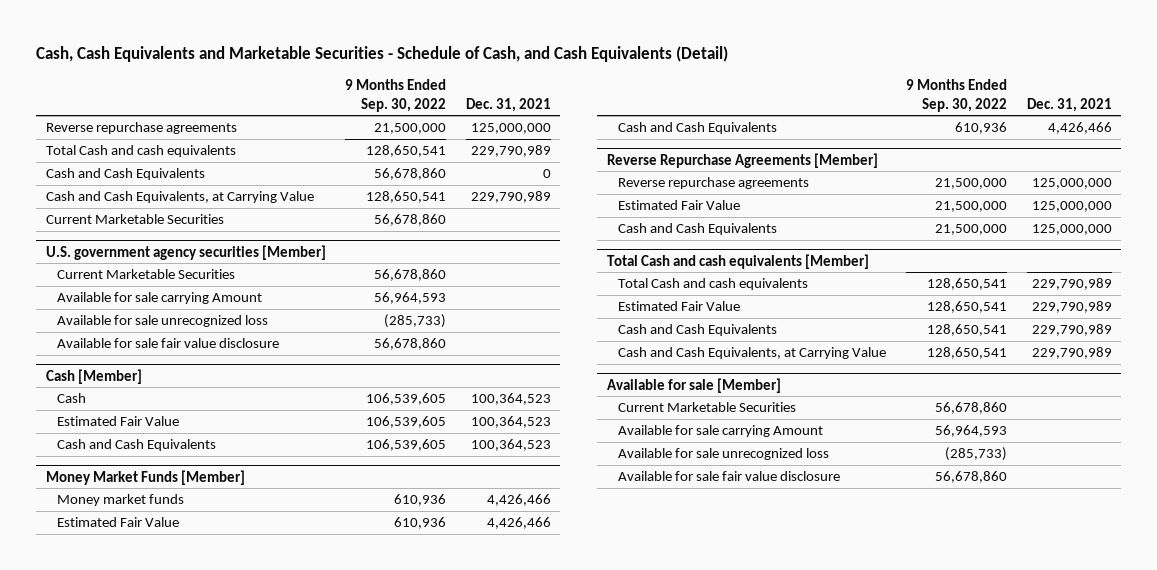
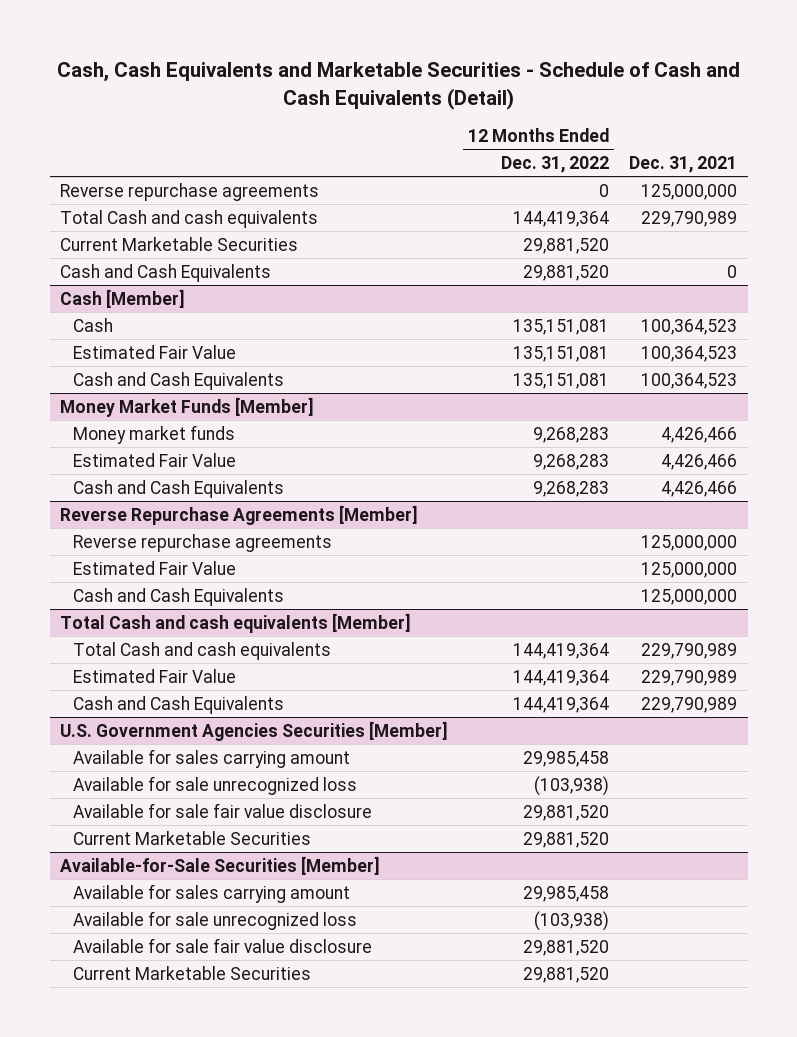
- Cash, Cash Equivalents and Marketable Securities - Schedule of Cash, and Cash Equivalents (Detail)
+ Cash, Cash Equivalents and Marketable Securities - Schedule of Cash and Cash Equivalents (Detail)
- | 9 Months Ended Sep. 30, 2022 | Dec. 31, 2021
+ | 12 Months Ended Dec. 31, 2022 | Dec. 31, 2021
- Cash and Cash Equivalents, at Carrying Value | 128,650,541 | 229,790,989
- U.S. government agency securities [Member]
- Current Marketable Securities | 56,678,860 |
- Available for sale carrying Amount | 56,964,593 |
- Available for sale unrecognized loss | (285,733) |
- Available for sale fair value disclosure | 56,678,860 |
moved down: Cash and Cash Equivalents | 29,881,520 | 0
@ Total Cash and cash equivalents [Member]
- Cash and Cash Equivalents, at Carrying Value | 128,650,541 | 229,790,989
- Available for sale [Member]
+ U.S. Government Agencies Securities [Member]
+ Available for sales carrying amount | 29,985,458 |
+ Available for sale unrecognized loss | (103,938) |
+ Available for sale fair value disclosure | 29,881,520 |
- Available for sale carrying Amount | 56,964,593 |
+ Available-for-Sale Securities [Member]
+ Available for sales carrying amount | 29,985,458 |
+ Current Marketable Securities | 29,881,520 |

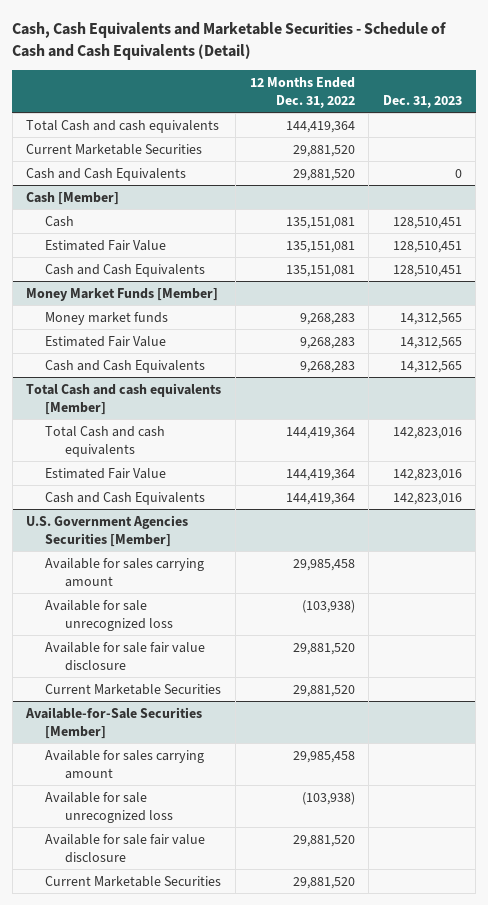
- | 12 Months Ended Dec. 31, 2022 | Dec. 31, 2021
+ | 12 Months Ended Dec. 31, 2022 | Dec. 31, 2023
- Reverse repurchase agreements | 0 | 125,000,000
- Reverse Repurchase Agreements [Member]
- Reverse repurchase agreements | | 125,000,000
- Estimated Fair Value | | 125,000,000
- Cash and Cash Equivalents | | 125,000,000

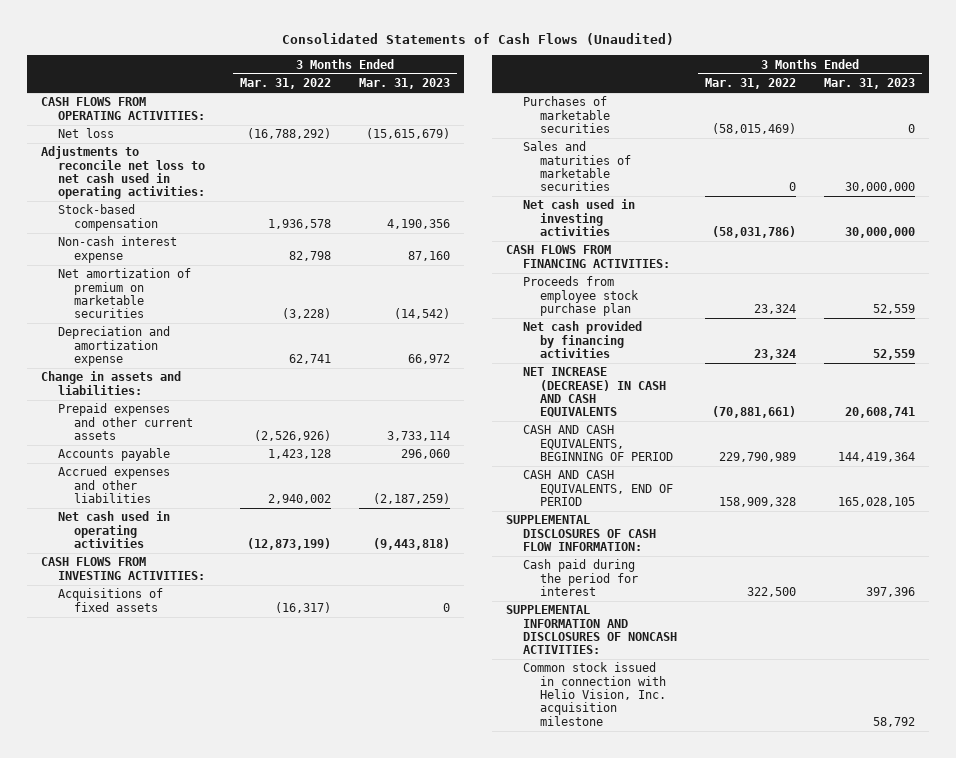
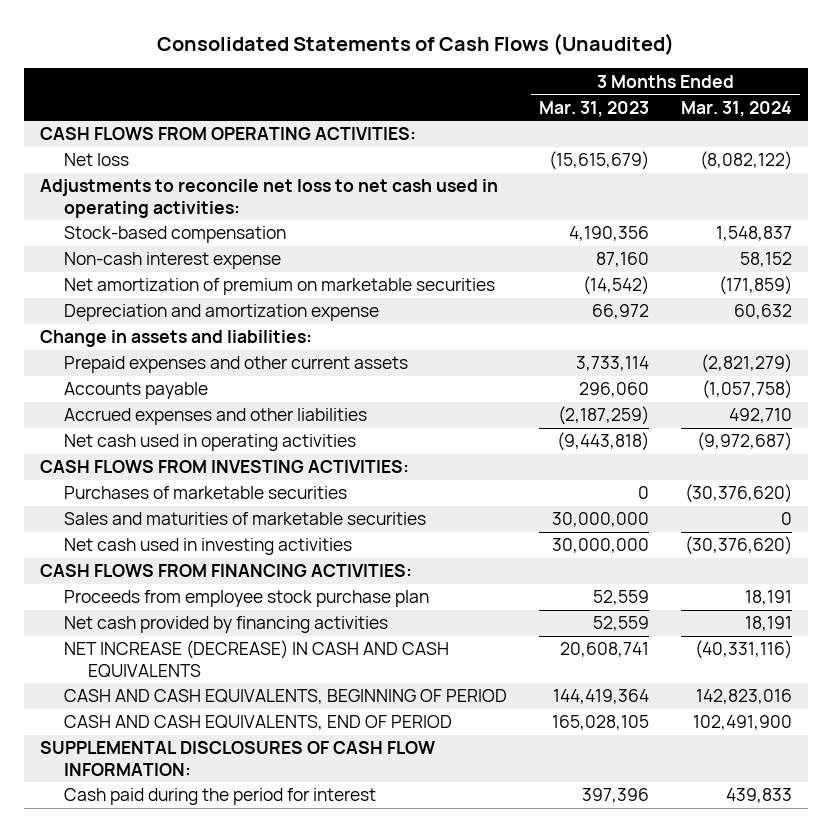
- | 3 Months Ended Mar. 31, 2022 | 3 Months Ended Mar. 31, 2023
+ | 3 Months Ended Mar. 31, 2023 | 3 Months Ended Mar. 31, 2024
- Acquisitions of fixed assets | (16,317) | 0
- SUPPLEMENTAL INFORMATION AND DISCLOSURES OF NONCASH ACTIVITIES:
- Common stock issued in connection with Helio Vision, Inc. acquisition milestone | | 58,792

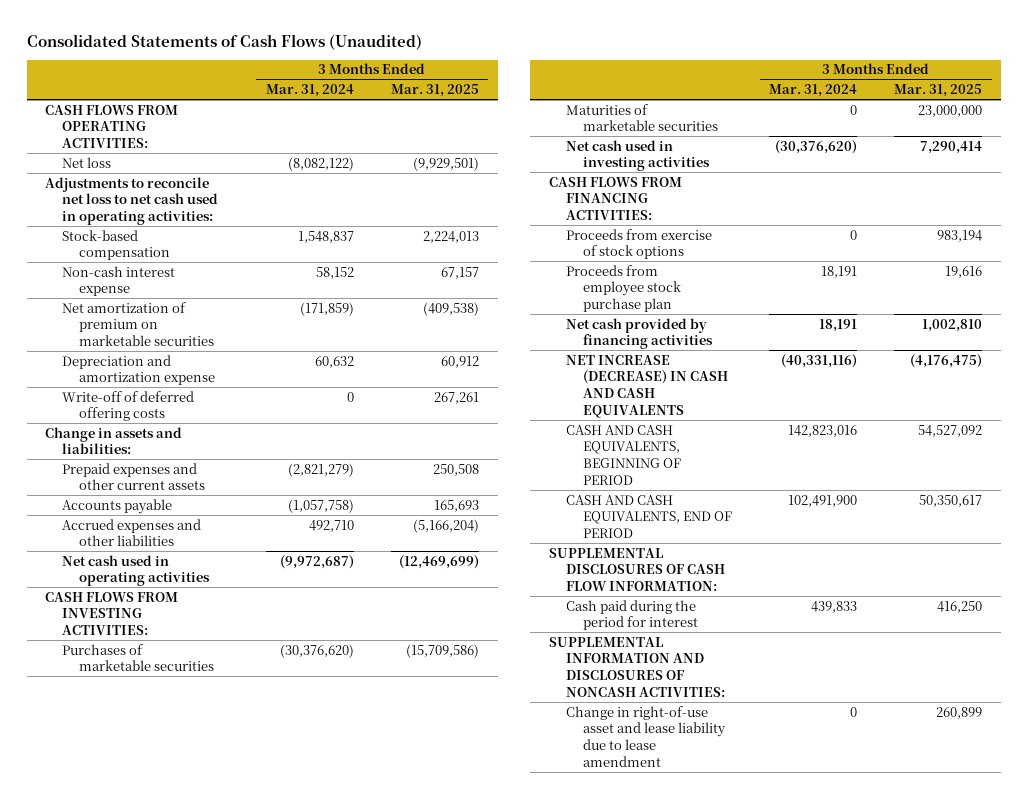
- | 3 Months Ended Mar. 31, 2023 | 3 Months Ended Mar. 31, 2024
+ | 3 Months Ended Mar. 31, 2024 | 3 Months Ended Mar. 31, 2025
+ Write-off of deferred offering costs | 0 | 267,261
- Sales and maturities of marketable securities | 30,000,000 | 0
+ Maturities of marketable securities | 0 | 23,000,000
+ Proceeds from exercise of stock options | 0 | 983,194
+ SUPPLEMENTAL INFORMATION AND DISCLOSURES OF NONCASH ACTIVITIES:
+ Change in right-of-use asset and lease liability due to lease amendment | 0 | 260,899

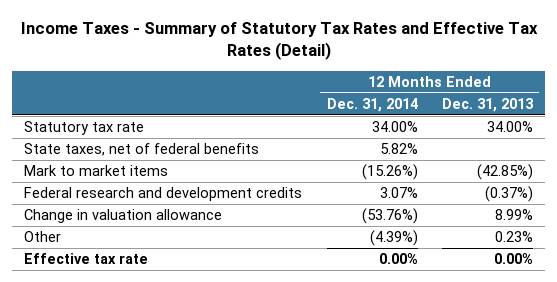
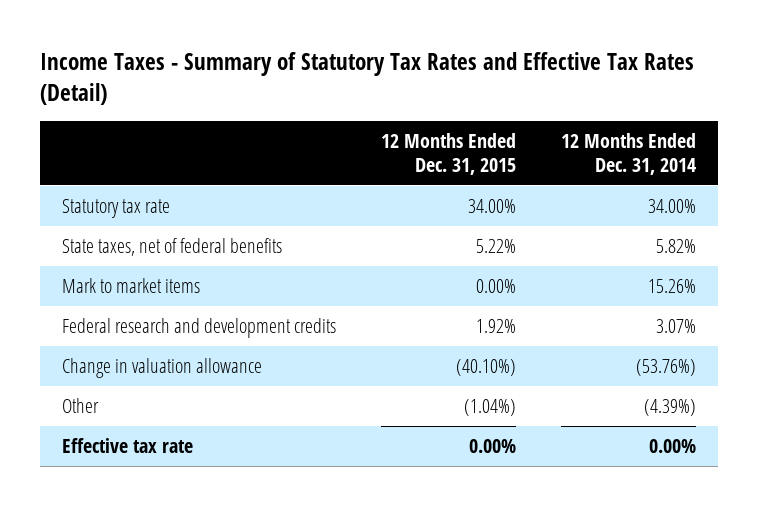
- | 12 Months Ended Dec. 31, 2014 | 12 Months Ended Dec. 31, 2013
+ | 12 Months Ended Dec. 31, 2015 | 12 Months Ended Dec. 31, 2014
- Mark to market items | (15.26%) | (42.85%)
+ Mark to market items | 0.00% | 15.26%

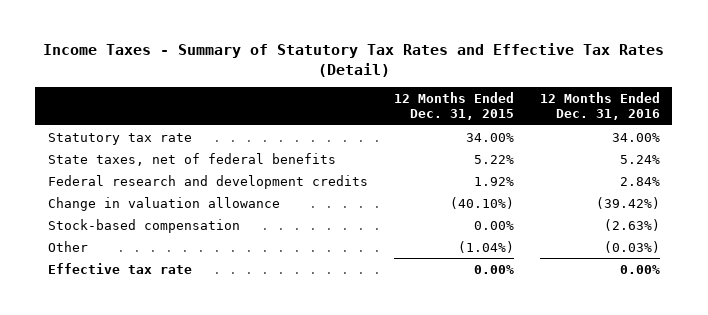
- | 12 Months Ended Dec. 31, 2015 | 12 Months Ended Dec. 31, 2014
+ | 12 Months Ended Dec. 31, 2015 | 12 Months Ended Dec. 31, 2016
- Mark to market items | 0.00% | 15.26%
+ Stock-based compensation | 0.00% | (2.63%)

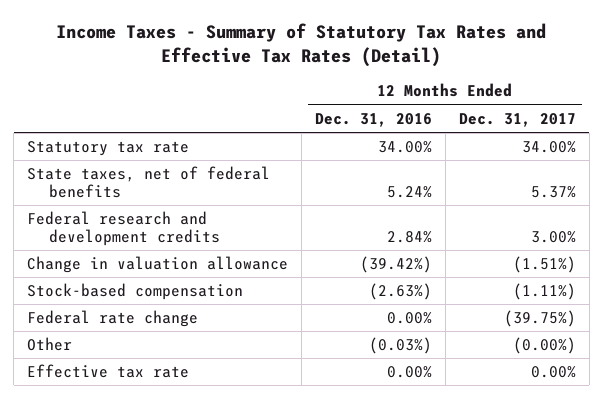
- | 12 Months Ended Dec. 31, 2015 | 12 Months Ended Dec. 31, 2016
+ | 12 Months Ended Dec. 31, 2016 | 12 Months Ended Dec. 31, 2017
+ Federal rate change | 0.00% | (39.75%)

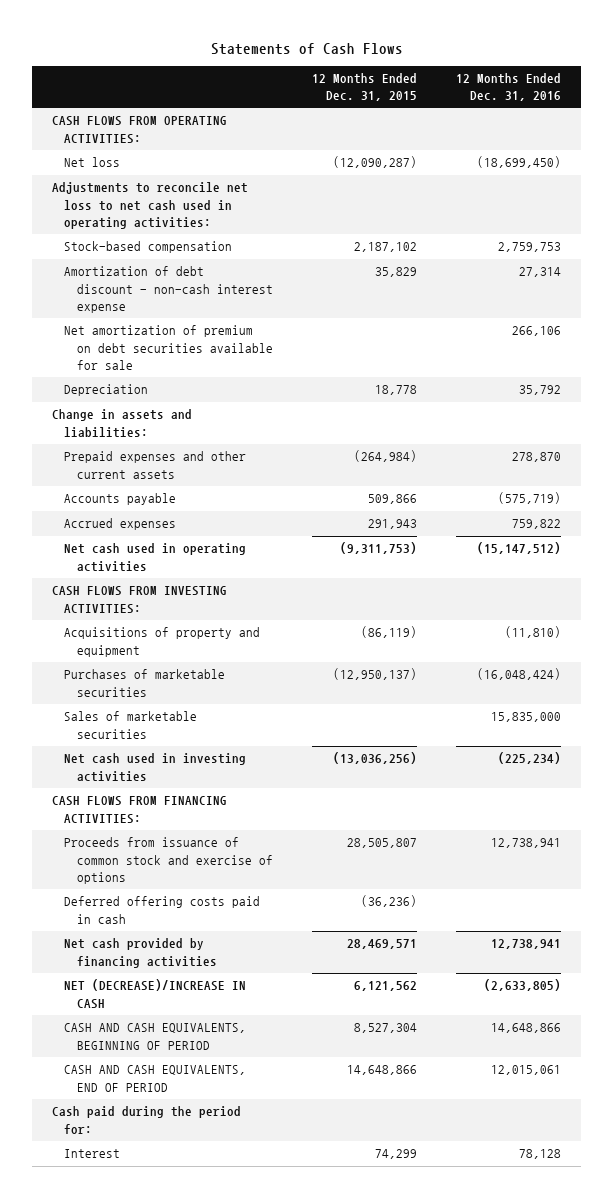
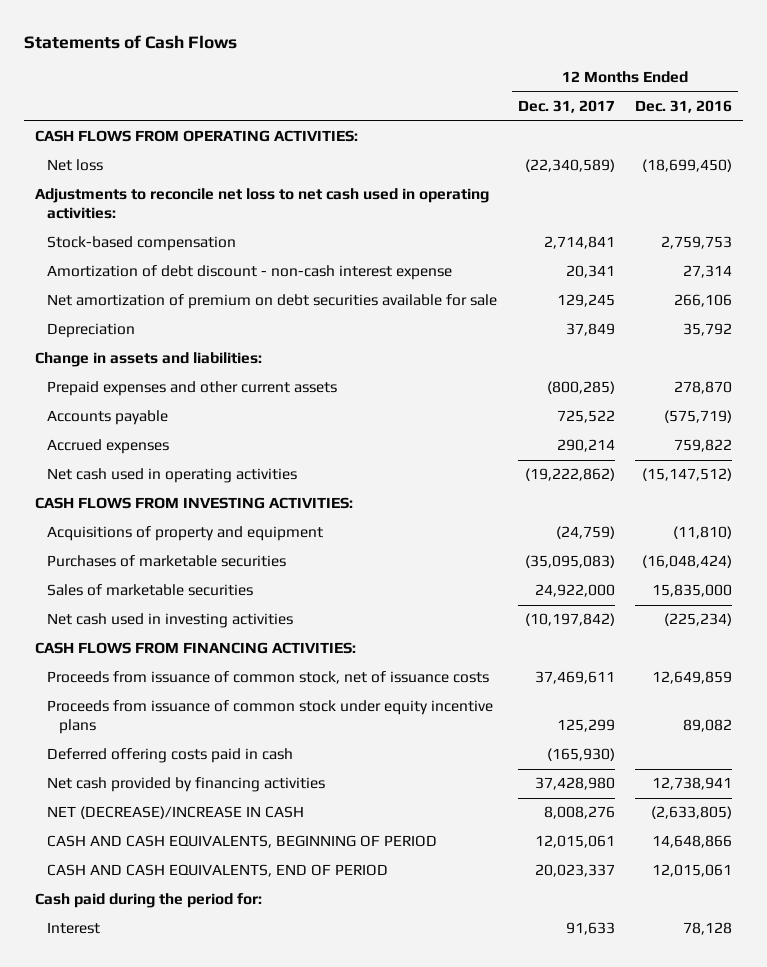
- | 12 Months Ended Dec. 31, 2015 | 12 Months Ended Dec. 31, 2016
+ | 12 Months Ended Dec. 31, 2017 | 12 Months Ended Dec. 31, 2016
- Proceeds from issuance of common stock and exercise of options | 28,505,807 | 12,738,941
+ Proceeds from issuance of common stock, net of issuance costs | 37,469,611 | 12,649,859
+ Proceeds from issuance of common stock under equity incentive plans | 125,299 | 89,082

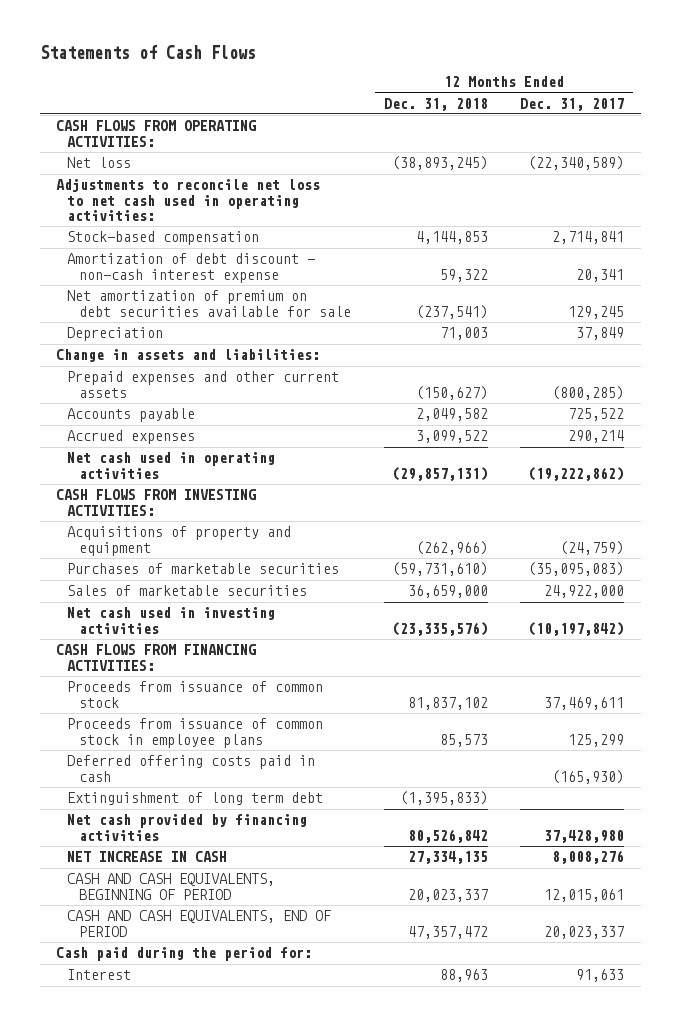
- | 12 Months Ended Dec. 31, 2017 | 12 Months Ended Dec. 31, 2016
+ | 12 Months Ended Dec. 31, 2018 | 12 Months Ended Dec. 31, 2017
- Proceeds from issuance of common stock, net of issuance costs | 37,469,611 | 12,649,859
- Proceeds from issuance of common stock under equity incentive plans | 125,299 | 89,082
+ Proceeds from issuance of common stock | 81,837,102 | 37,469,611
+ Proceeds from issuance of common stock in employee plans | 85,573 | 125,299
+ Extinguishment of long term debt | (1,395,833) |
- NET (DECREASE)/INCREASE IN CASH | 8,008,276 | (2,633,805)
+ NET INCREASE IN CASH | 27,334,135 | 8,008,276

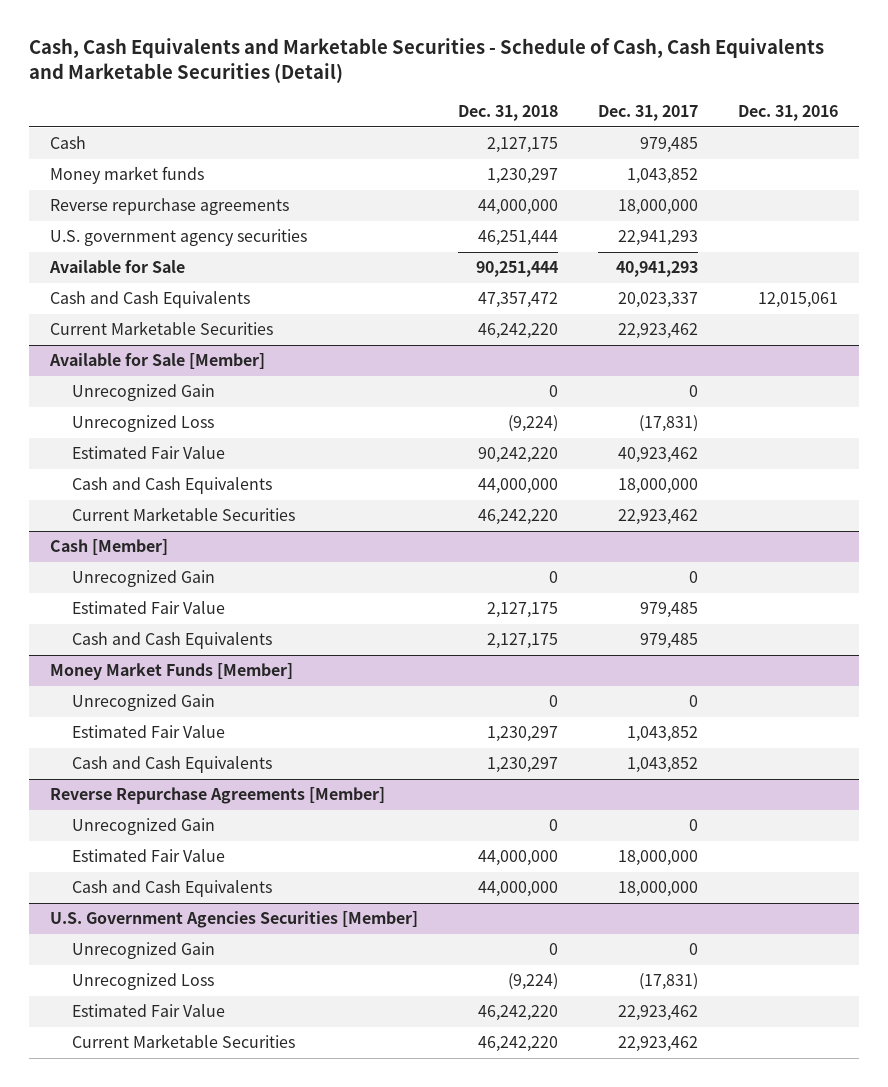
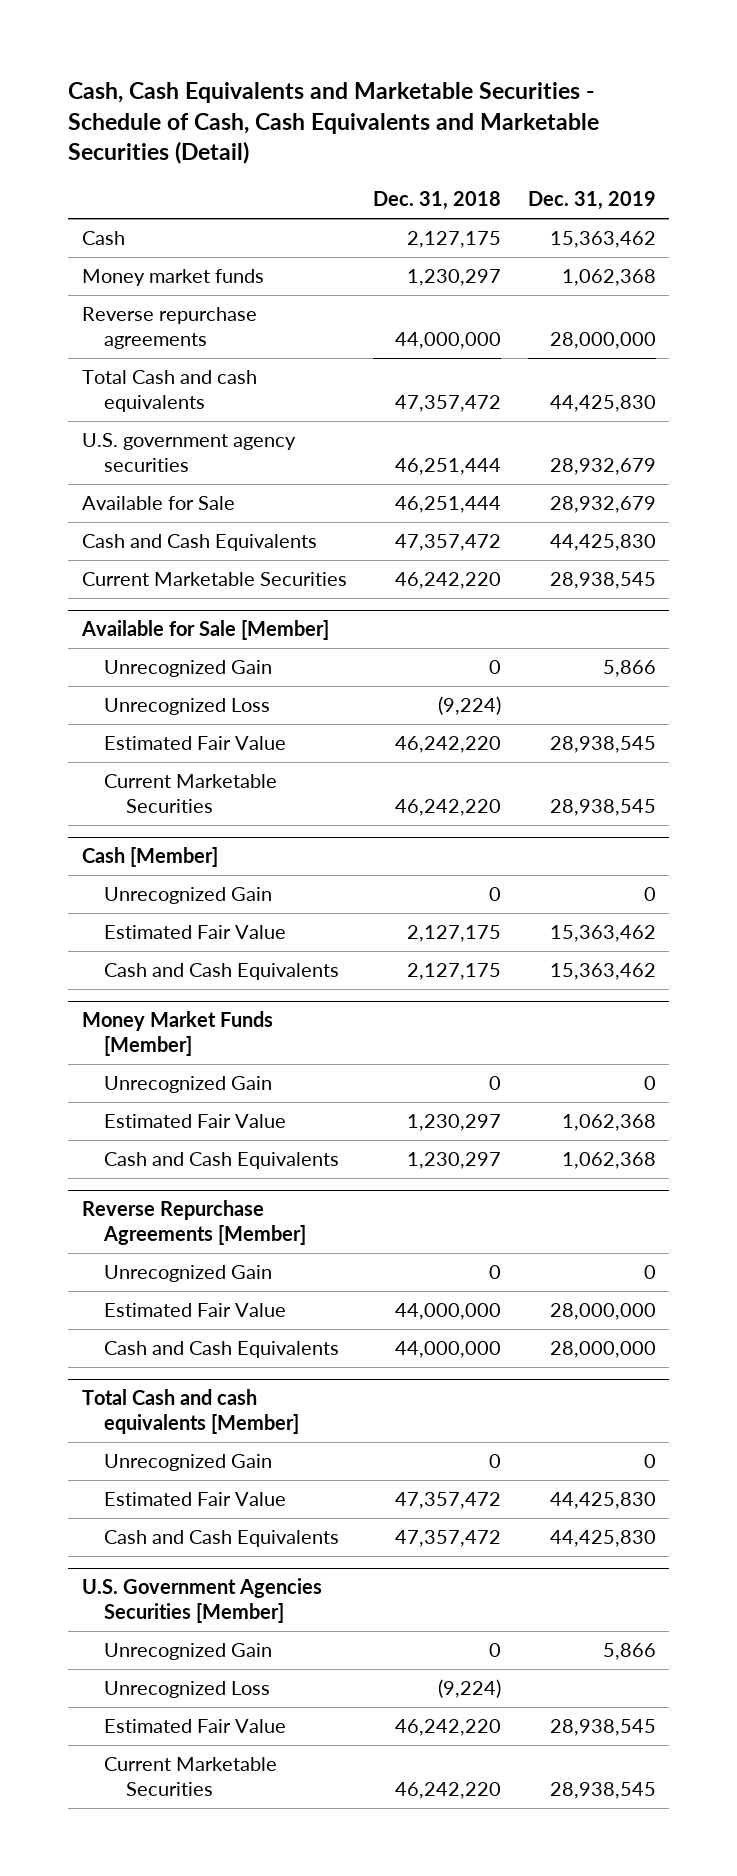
- | Dec. 31, 2018 | Dec. 31, 2017 | Dec. 31, 2016
+ | Dec. 31, 2018 | Dec. 31, 2019
+ Total Cash and cash equivalents | 47,357,472 | 44,425,830
- Available for Sale | 90,251,444 | 40,941,293 |
+ Available for Sale | 46,251,444 | 28,932,679
@ Available for Sale [Member]
- Estimated Fair Value | 90,242,220 | 40,923,462 |
- Cash and Cash Equivalents | 44,000,000 | 18,000,000 |
+ Estimated Fair Value | 46,242,220 | 28,938,545
+ Total Cash and cash equivalents [Member]
+ Unrecognized Gain | 0 | 0
+ Estimated Fair Value | 47,357,472 | 44,425,830
+ Cash and Cash Equivalents | 47,357,472 | 44,425,830

